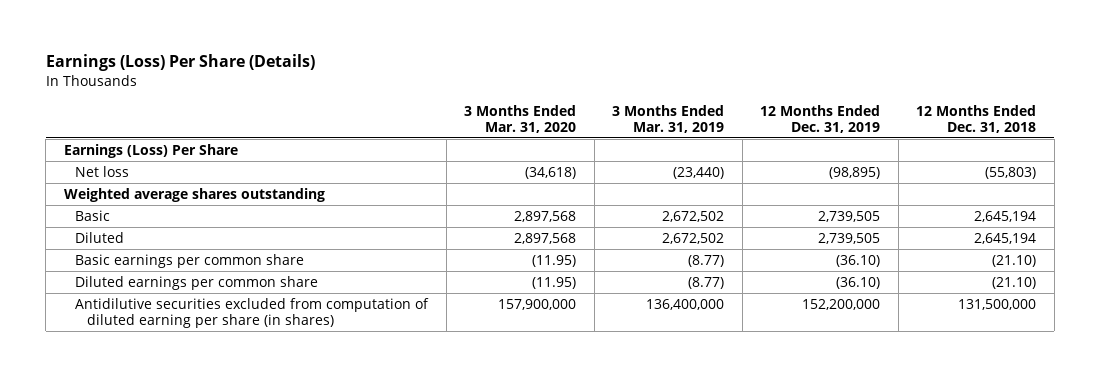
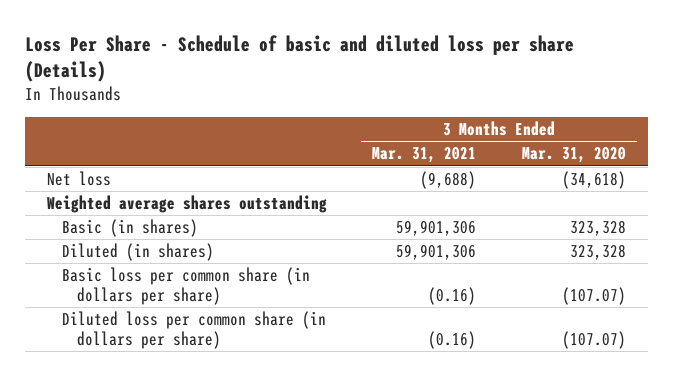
- Earnings (Loss) Per Share (Details)
+ Loss Per Share - Schedule of basic and diluted loss per share (Details)
- | 3 Months Ended Mar. 31, 2020 | 3 Months Ended Mar. 31, 2019 | 12 Months Ended Dec. 31, 2019 | 12 Months Ended Dec. 31, 2018
+ | 3 Months Ended Mar. 31, 2021 | 3 Months Ended Mar. 31, 2020
- Earnings (Loss) Per Share
- Basic | 2,897,568 | 2,672,502 | 2,739,505 | 2,645,194
- Diluted | 2,897,568 | 2,672,502 | 2,739,505 | 2,645,194
- Basic earnings per common share | (11.95) | (8.77) | (36.10) | (21.10)
- Diluted earnings per common share | (11.95) | (8.77) | (36.10) | (21.10)
- Antidilutive securities excluded from computation of diluted earning per share (in shares) | 157,900,000 | 136,400,000 | 152,200,000 | 131,500,000
+ Basic (in shares) | 59,901,306 | 323,328
+ Diluted (in shares) | 59,901,306 | 323,328
+ Basic loss per common share (in dollars per share) | (0.16) | (107.07)
+ Diluted loss per common share (in dollars per share) | (0.16) | (107.07)

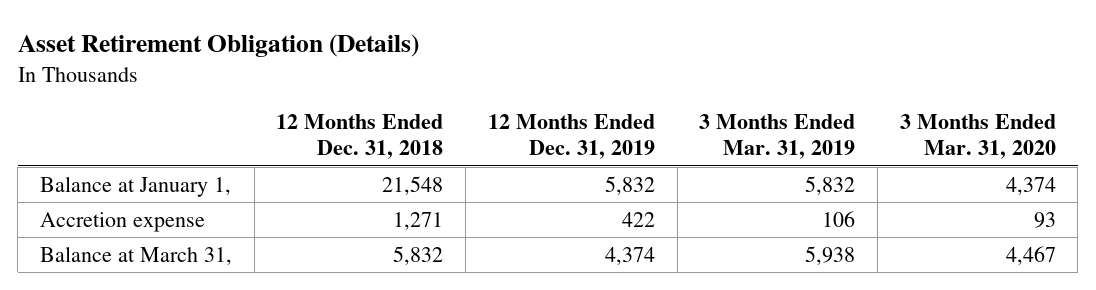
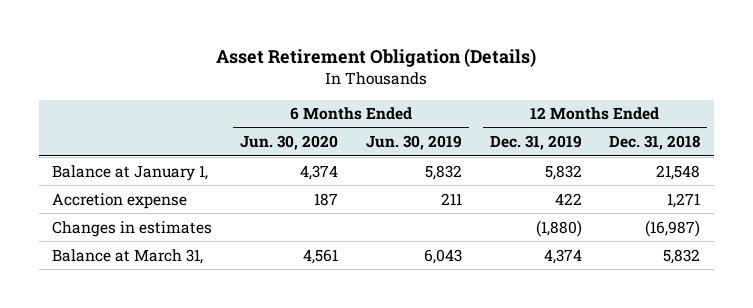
- | 12 Months Ended Dec. 31, 2018 | 12 Months Ended Dec. 31, 2019 | 3 Months Ended Mar. 31, 2019 | 3 Months Ended Mar. 31, 2020
+ | 6 Months Ended Jun. 30, 2020 | 6 Months Ended Jun. 30, 2019 | 12 Months Ended Dec. 31, 2019 | 12 Months Ended Dec. 31, 2018
+ Changes in estimates | | | (1,880) | (16,987)

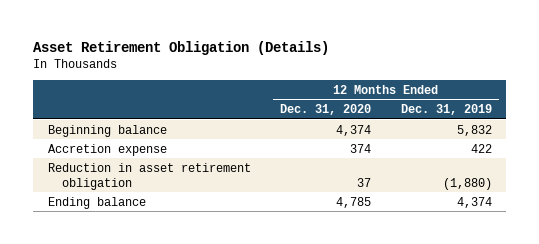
- | 6 Months Ended Jun. 30, 2020 | 6 Months Ended Jun. 30, 2019 | 12 Months Ended Dec. 31, 2019 | 12 Months Ended Dec. 31, 2018
+ | 12 Months Ended Dec. 31, 2020 | 12 Months Ended Dec. 31, 2019
- Balance at January 1, | 4,374 | 5,832 | 5,832 | 21,548
+ Beginning balance | 4,374 | 5,832
- Changes in estimates | | | (1,880) | (16,987)
- Balance at March 31, | 4,561 | 6,043 | 4,374 | 5,832
+ Reduction in asset retirement obligation | 37 | (1,880)
+ Ending balance | 4,785 | 4,374

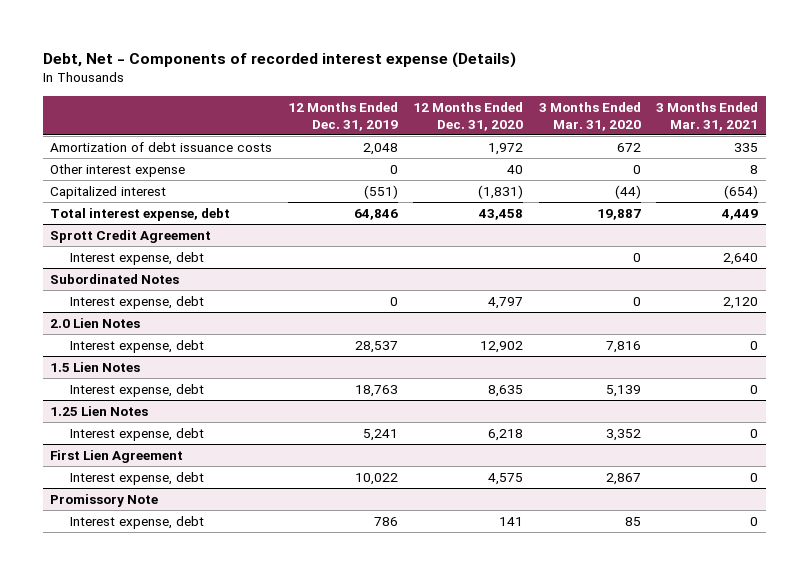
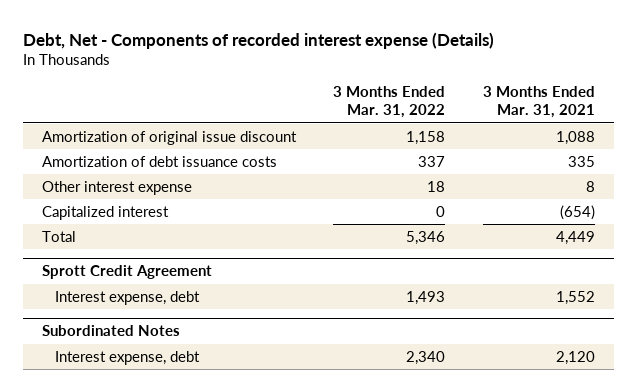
- | 12 Months Ended Dec. 31, 2019 | 12 Months Ended Dec. 31, 2020 | 3 Months Ended Mar. 31, 2020 | 3 Months Ended Mar. 31, 2021
+ | 3 Months Ended Mar. 31, 2022 | 3 Months Ended Mar. 31, 2021
+ Amortization of original issue discount | 1,158 | 1,088
- Total interest expense, debt | 64,846 | 43,458 | 19,887 | 4,449
+ Total | 5,346 | 4,449
@ Sprott Credit Agreement
- Interest expense, debt | | | 0 | 2,640
+ Interest expense, debt | 1,493 | 1,552
- 2.0 Lien Notes
- Interest expense, debt | 28,537 | 12,902 | 7,816 | 0
- 1.5 Lien Notes
- Interest expense, debt | 18,763 | 8,635 | 5,139 | 0
- 1.25 Lien Notes
- Interest expense, debt | 5,241 | 6,218 | 3,352 | 0
- First Lien Agreement
- Interest expense, debt | 10,022 | 4,575 | 2,867 | 0
- Promissory Note
- Interest expense, debt | 786 | 141 | 85 | 0

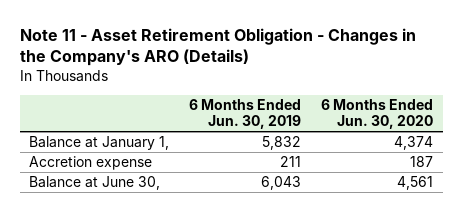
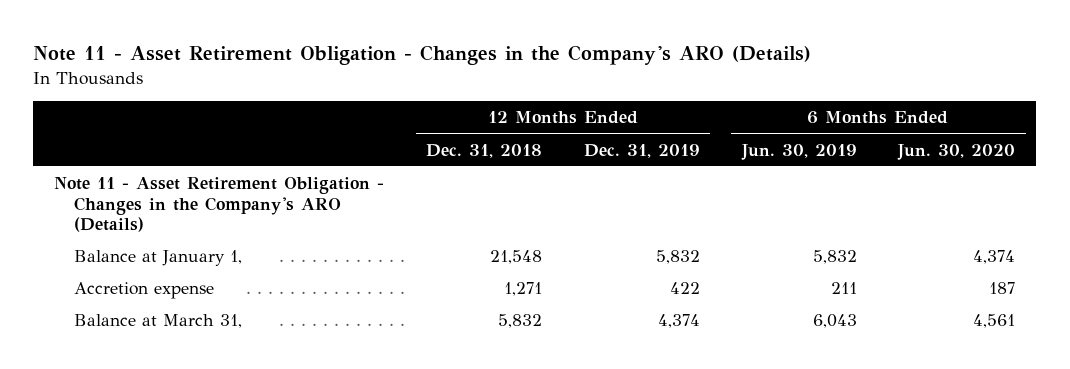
- | 6 Months Ended Jun. 30, 2019 | 6 Months Ended Jun. 30, 2020
+ | 12 Months Ended Dec. 31, 2018 | 12 Months Ended Dec. 31, 2019 | 6 Months Ended Jun. 30, 2019 | 6 Months Ended Jun. 30, 2020
+ Note 11 - Asset Retirement Obligation - Changes in the Company's ARO (Details)
- Balance at June 30, | 6,043 | 4,561
+ Balance at March 31, | 5,832 | 4,374 | 6,043 | 4,561

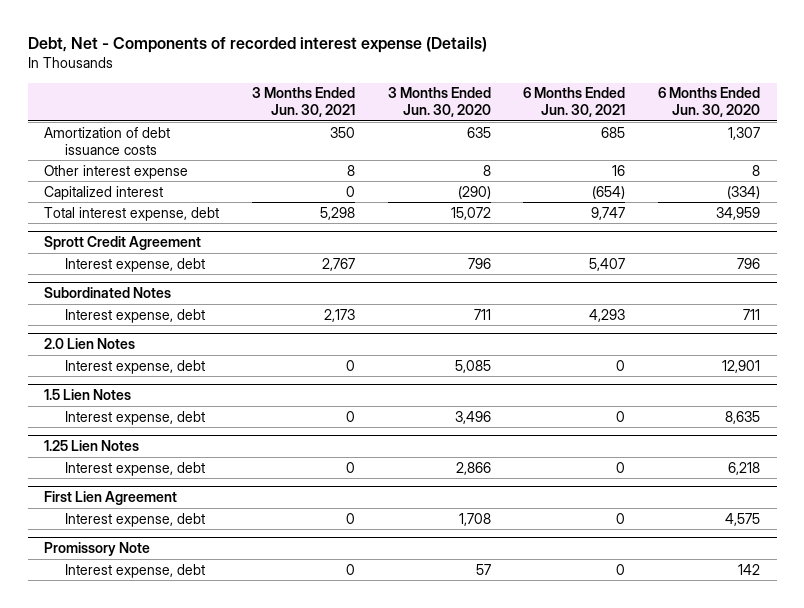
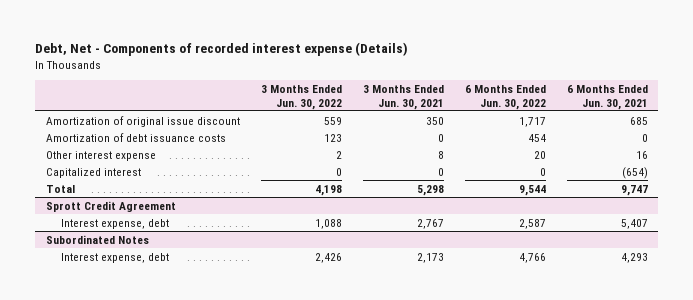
- | 3 Months Ended Jun. 30, 2021 | 3 Months Ended Jun. 30, 2020 | 6 Months Ended Jun. 30, 2021 | 6 Months Ended Jun. 30, 2020
+ | 3 Months Ended Jun. 30, 2022 | 3 Months Ended Jun. 30, 2021 | 6 Months Ended Jun. 30, 2022 | 6 Months Ended Jun. 30, 2021
- Amortization of debt issuance costs | 350 | 635 | 685 | 1,307
+ Amortization of original issue discount | 559 | 350 | 1,717 | 685
+ Amortization of debt issuance costs | 123 | 0 | 454 | 0
- Total interest expense, debt | 5,298 | 15,072 | 9,747 | 34,959
+ Total | 4,198 | 5,298 | 9,544 | 9,747
- 2.0 Lien Notes
- Interest expense, debt | 0 | 5,085 | 0 | 12,901
- 1.5 Lien Notes
- Interest expense, debt | 0 | 3,496 | 0 | 8,635
- 1.25 Lien Notes
- Interest expense, debt | 0 | 2,866 | 0 | 6,218
- First Lien Agreement
- Interest expense, debt | 0 | 1,708 | 0 | 4,575
- Promissory Note
- Interest expense, debt | 0 | 57 | 0 | 142

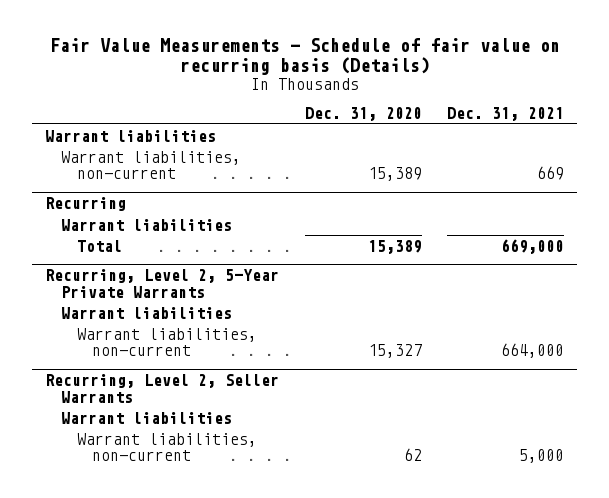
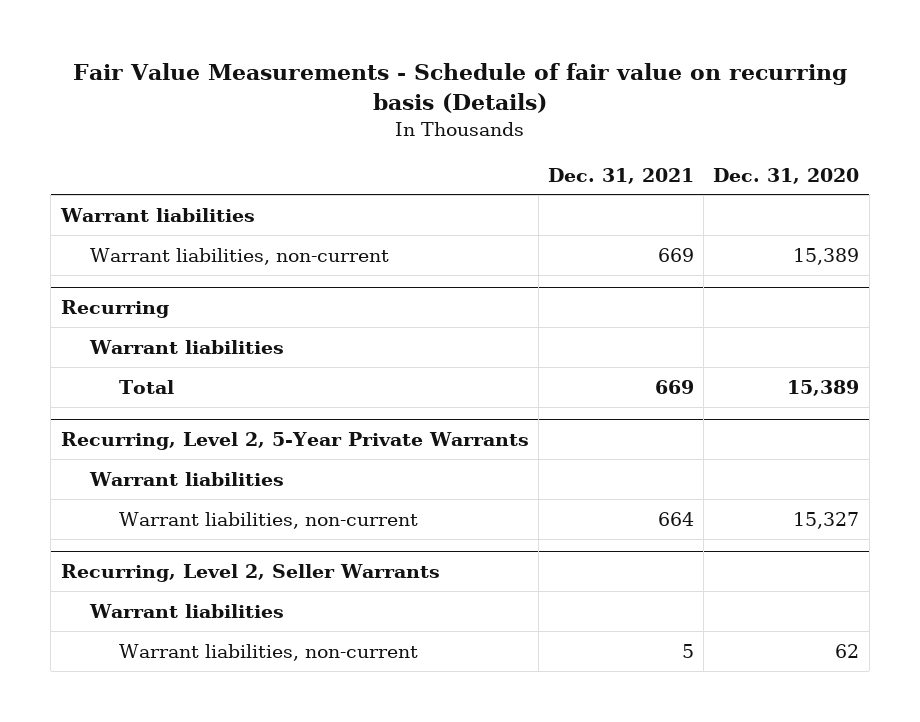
- | Dec. 31, 2020 | Dec. 31, 2021
+ | Dec. 31, 2021 | Dec. 31, 2020
@ Recurring
- Total | 15,389 | 669,000
+ Total | 669 | 15,389
@ Recurring, Level 2, 5-Year Private Warrants
- Warrant liabilities, non-current | 15,327 | 664,000
+ Warrant liabilities, non-current | 664 | 15,327
@ Recurring, Level 2, Seller Warrants
- Warrant liabilities, non-current | 62 | 5,000
+ Warrant liabilities, non-current | 5 | 62

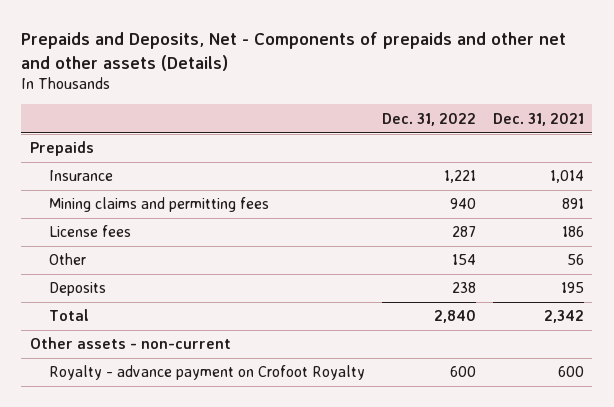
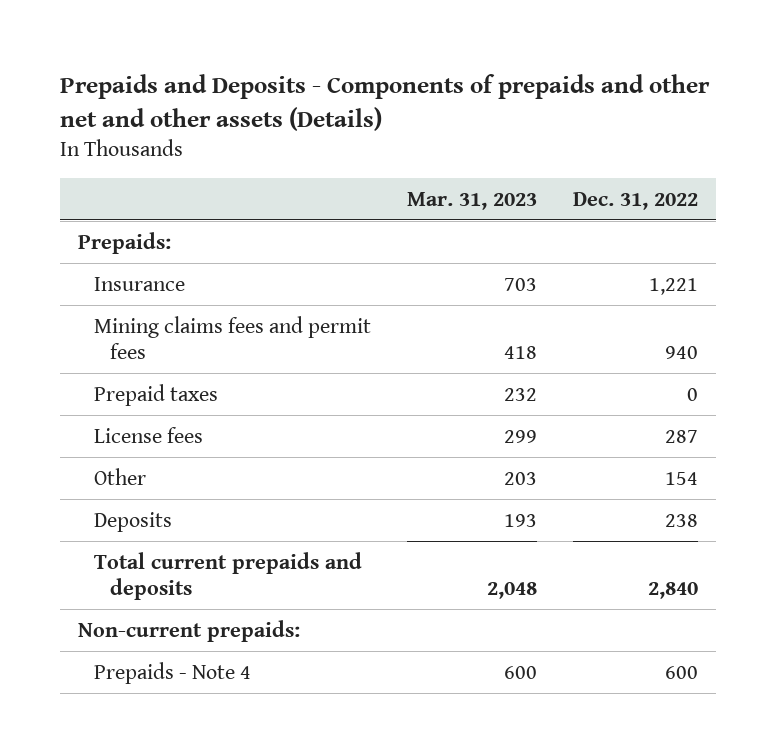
- Prepaids and Deposits, Net - Components of prepaids and other net and other assets (Details)
+ Prepaids and Deposits - Components of prepaids and other net and other assets (Details)
- | Dec. 31, 2022 | Dec. 31, 2021
+ | Mar. 31, 2023 | Dec. 31, 2022
- Prepaids
+ Prepaids:
- Mining claims and permitting fees | 940 | 891
+ Mining claims fees and permit fees | 418 | 940
+ Prepaid taxes | 232 | 0
- Total | 2,840 | 2,342
- Other assets - non-current
- Royalty - advance payment on Crofoot Royalty | 600 | 600
+ Total current prepaids and deposits | 2,048 | 2,840
+ Non-current prepaids:
+ Prepaids - Note 4 | 600 | 600

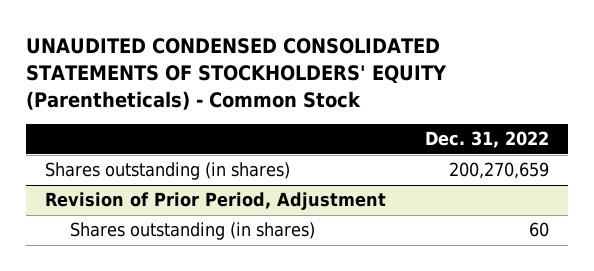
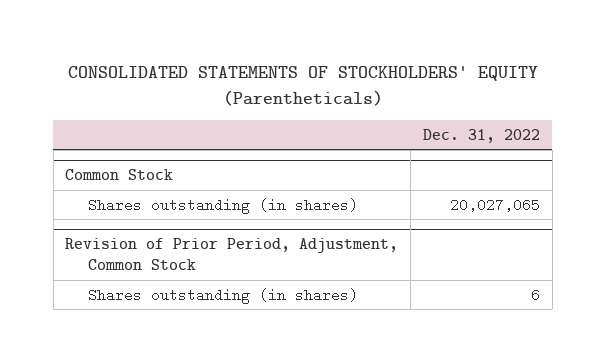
- UNAUDITED CONDENSED CONSOLIDATED STATEMENTS OF STOCKHOLDERS' EQUITY (Parentheticals) - Common Stock
+ CONSOLIDATED STATEMENTS OF STOCKHOLDERS' EQUITY (Parentheticals)
- Shares outstanding (in shares) | 200,270,659
- Revision of Prior Period, Adjustment
- Shares outstanding (in shares) | 60
+ Common Stock
+ Shares outstanding (in shares) | 20,027,065
+ Revision of Prior Period, Adjustment, Common Stock
+ Shares outstanding (in shares) | 6

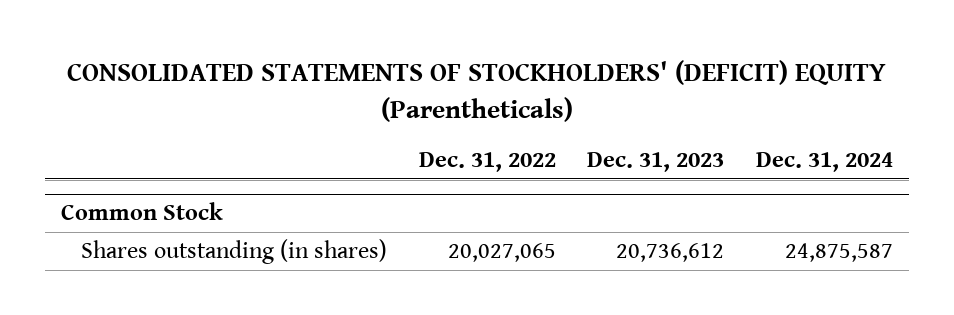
- CONSOLIDATED STATEMENTS OF STOCKHOLDERS' EQUITY (Parentheticals)
+ CONSOLIDATED STATEMENTS OF STOCKHOLDERS' (DEFICIT) EQUITY (Parentheticals)
- | Dec. 31, 2022
+ | Dec. 31, 2022 | Dec. 31, 2023 | Dec. 31, 2024
- Revision of Prior Period, Adjustment, Common Stock
- Shares outstanding (in shares) | 6

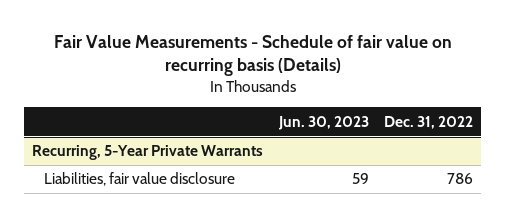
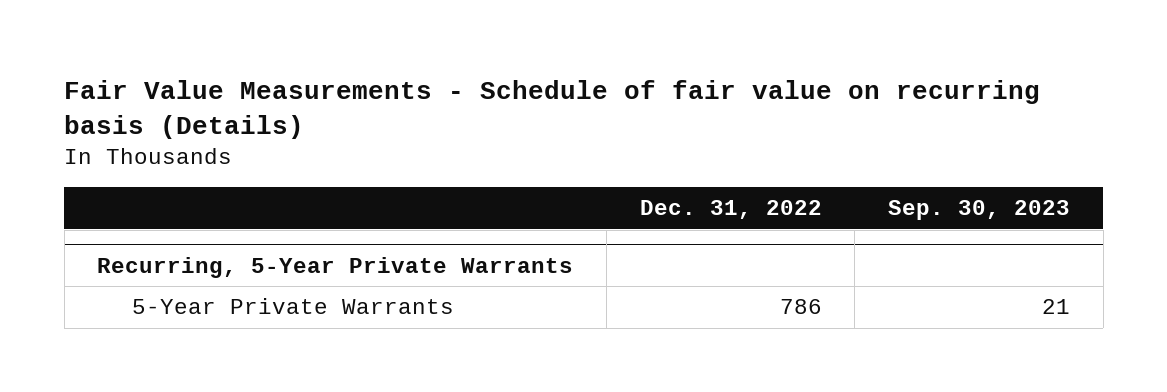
- | Jun. 30, 2023 | Dec. 31, 2022
+ | Dec. 31, 2022 | Sep. 30, 2023
@ Recurring, 5-Year Private Warrants
- Liabilities, fair value disclosure | 59 | 786
+ 5-Year Private Warrants | 786 | 21

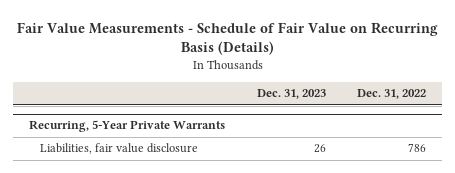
- Fair Value Measurements - Schedule of fair value on recurring basis (Details)
+ Fair Value Measurements - Schedule of Fair Value on Recurring Basis (Details)
- | Dec. 31, 2022 | Sep. 30, 2023
+ | Dec. 31, 2023 | Dec. 31, 2022
@ Recurring, 5-Year Private Warrants
- 5-Year Private Warrants | 786 | 21
+ Liabilities, fair value disclosure | 26 | 786

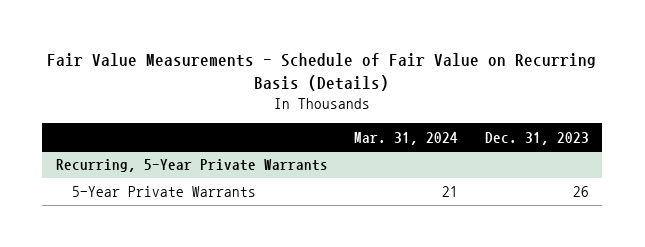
- | Dec. 31, 2023 | Dec. 31, 2022
+ | Mar. 31, 2024 | Dec. 31, 2023
@ Recurring, 5-Year Private Warrants
- Liabilities, fair value disclosure | 26 | 786
+ 5-Year Private Warrants | 21 | 26

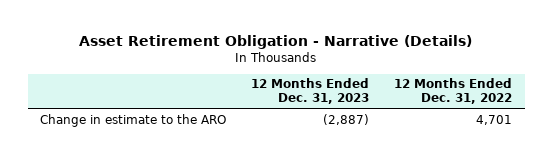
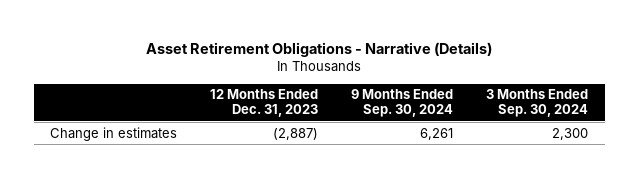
- Asset Retirement Obligation - Narrative (Details)
+ Asset Retirement Obligations - Narrative (Details)
- | 12 Months Ended Dec. 31, 2023 | 12 Months Ended Dec. 31, 2022
+ | 12 Months Ended Dec. 31, 2023 | 9 Months Ended Sep. 30, 2024 | 3 Months Ended Sep. 30, 2024
- Change in estimate to the ARO | (2,887) | 4,701
+ Change in estimates | (2,887) | 6,261 | 2,300

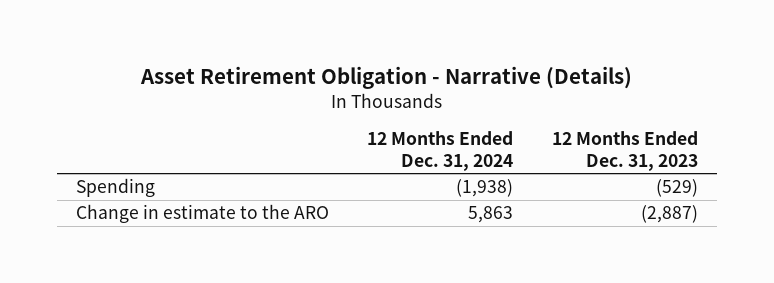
- Asset Retirement Obligations - Narrative (Details)
+ Asset Retirement Obligation - Narrative (Details)
- | 12 Months Ended Dec. 31, 2023 | 9 Months Ended Sep. 30, 2024 | 3 Months Ended Sep. 30, 2024
+ | 12 Months Ended Dec. 31, 2024 | 12 Months Ended Dec. 31, 2023
- Change in estimates | (2,887) | 6,261 | 2,300
+ Spending | (1,938) | (529)
+ Change in estimate to the ARO | 5,863 | (2,887)

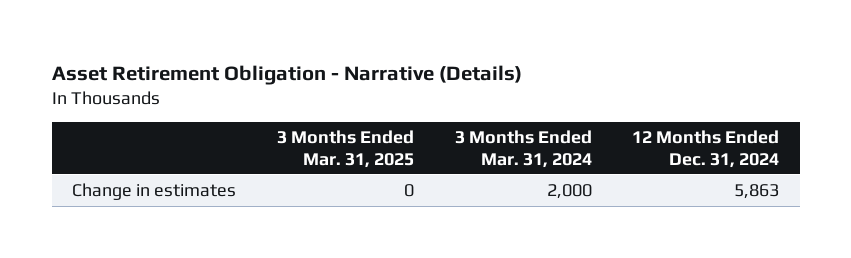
- | 12 Months Ended Dec. 31, 2024 | 12 Months Ended Dec. 31, 2023
+ | 3 Months Ended Mar. 31, 2025 | 3 Months Ended Mar. 31, 2024 | 12 Months Ended Dec. 31, 2024
- Spending | (1,938) | (529)
- Change in estimate to the ARO | 5,863 | (2,887)
+ Change in estimates | 0 | 2,000 | 5,863

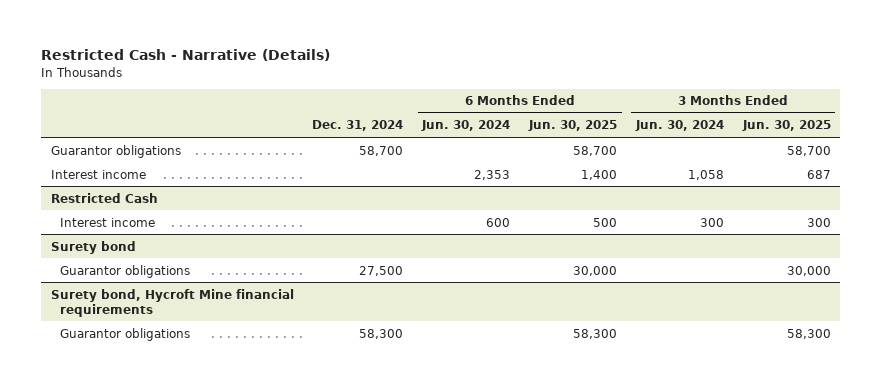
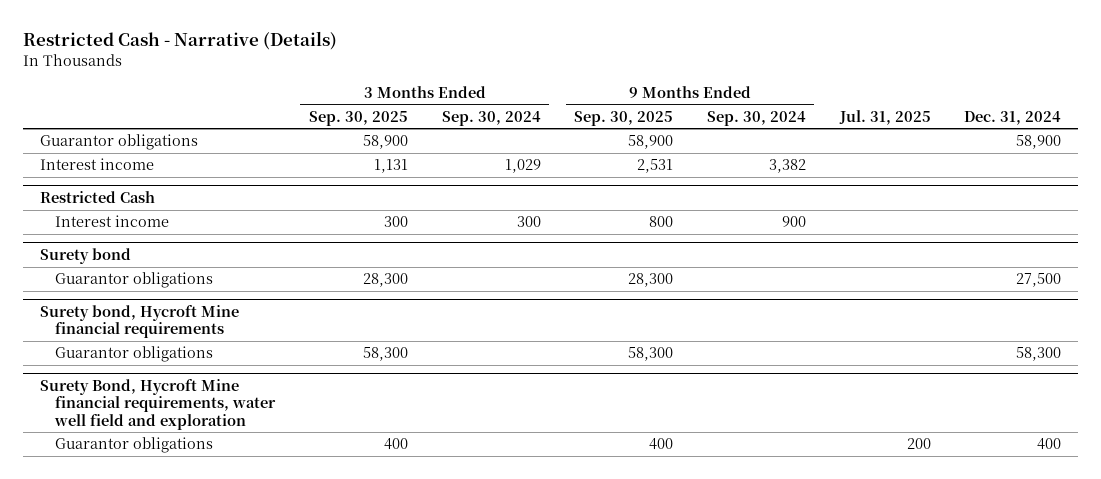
- | Dec. 31, 2024 | 6 Months Ended Jun. 30, 2024 | 6 Months Ended Jun. 30, 2025 | 3 Months Ended Jun. 30, 2024 | 3 Months Ended Jun. 30, 2025
+ | 3 Months Ended Sep. 30, 2025 | 3 Months Ended Sep. 30, 2024 | 9 Months Ended Sep. 30, 2025 | 9 Months Ended Sep. 30, 2024 | Jul. 31, 2025 | Dec. 31, 2024
- Guarantor obligations | 58,700 | | 58,700 | | 58,700
+ Guarantor obligations | 58,900 | | 58,900 | | | 58,900
+ Surety Bond, Hycroft Mine financial requirements, water well field and exploration
+ Guarantor obligations | 400 | | 400 | | 200 | 400

